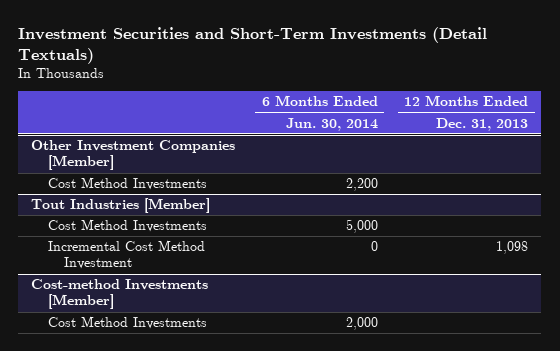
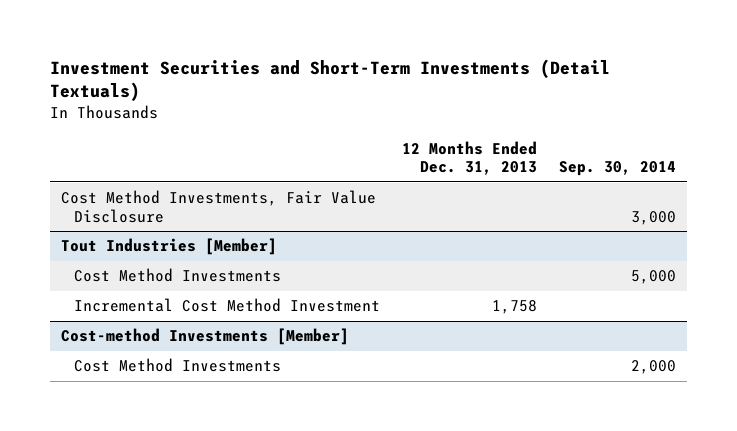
- | 6 Months Ended Jun. 30, 2014 | 12 Months Ended Dec. 31, 2013
+ | 12 Months Ended Dec. 31, 2013 | Sep. 30, 2014
- Other Investment Companies [Member]
- Cost Method Investments | 2,200 |
+ Cost Method Investments, Fair Value Disclosure | | 3,000
@ Tout Industries [Member]
- Incremental Cost Method Investment | 0 | 1,098
+ Incremental Cost Method Investment | 1,758 |

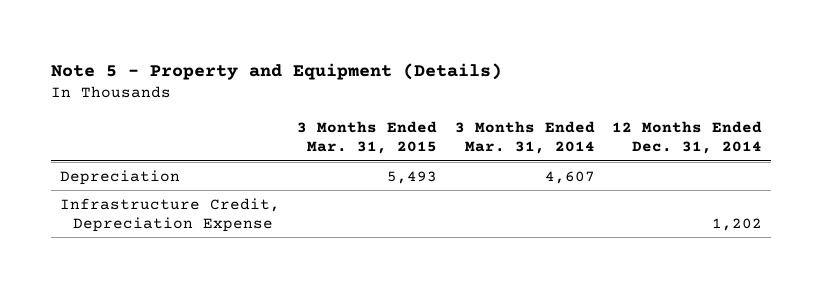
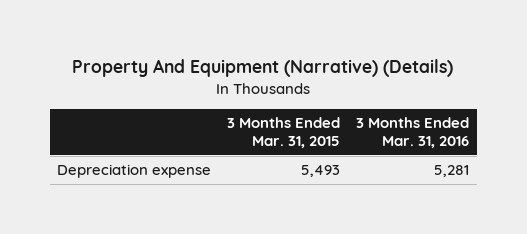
- Note 5 - Property and Equipment (Details)
+ Property And Equipment (Narrative) (Details)
- | 3 Months Ended Mar. 31, 2015 | 3 Months Ended Mar. 31, 2014 | 12 Months Ended Dec. 31, 2014
+ | 3 Months Ended Mar. 31, 2015 | 3 Months Ended Mar. 31, 2016
- Depreciation | 5,493 | 4,607 |
- Infrastructure Credit, Depreciation Expense | | | 1,202
+ Depreciation expense | 5,493 | 5,281

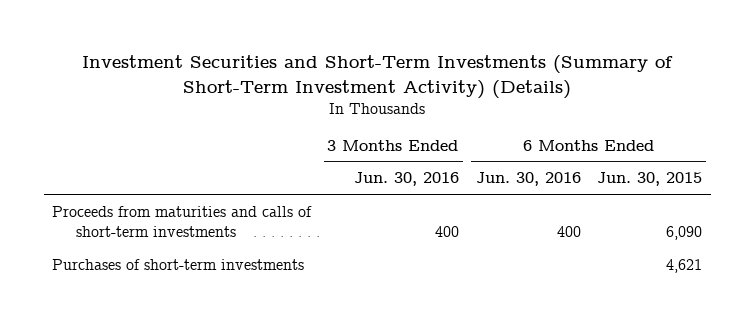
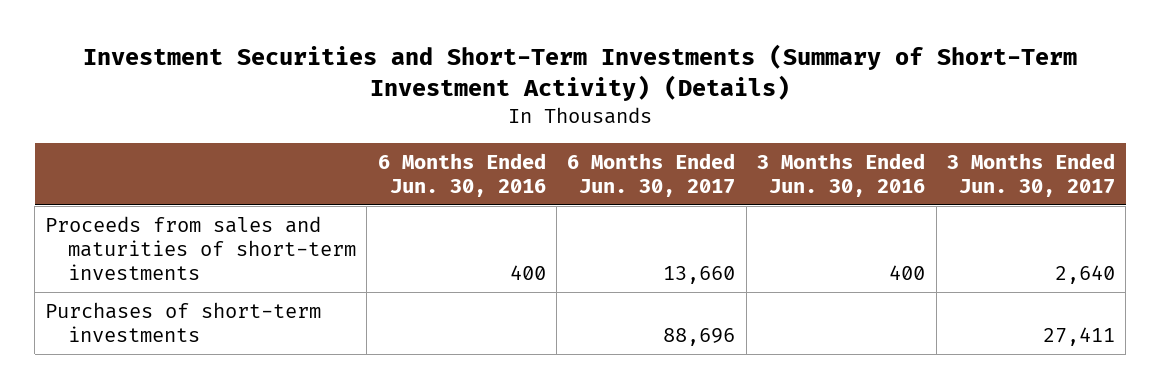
- | 3 Months Ended Jun. 30, 2016 | 6 Months Ended Jun. 30, 2016 | 6 Months Ended Jun. 30, 2015
+ | 6 Months Ended Jun. 30, 2016 | 6 Months Ended Jun. 30, 2017 | 3 Months Ended Jun. 30, 2016 | 3 Months Ended Jun. 30, 2017
- Proceeds from maturities and calls of short-term investments | 400 | 400 | 6,090
+ Proceeds from sales and maturities of short-term investments | 400 | 13,660 | 400 | 2,640

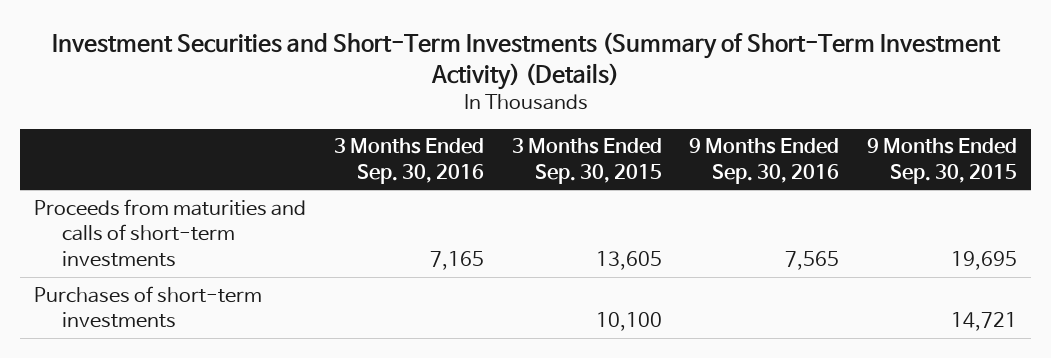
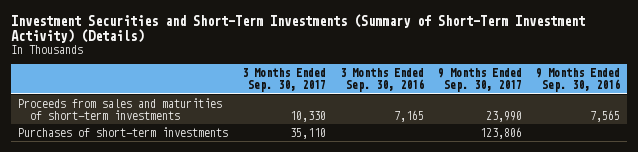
- | 3 Months Ended Sep. 30, 2016 | 3 Months Ended Sep. 30, 2015 | 9 Months Ended Sep. 30, 2016 | 9 Months Ended Sep. 30, 2015
+ | 3 Months Ended Sep. 30, 2017 | 3 Months Ended Sep. 30, 2016 | 9 Months Ended Sep. 30, 2017 | 9 Months Ended Sep. 30, 2016
- Proceeds from maturities and calls of short-term investments | 7,165 | 13,605 | 7,565 | 19,695
+ Proceeds from sales and maturities of short-term investments | 10,330 | 7,165 | 23,990 | 7,565

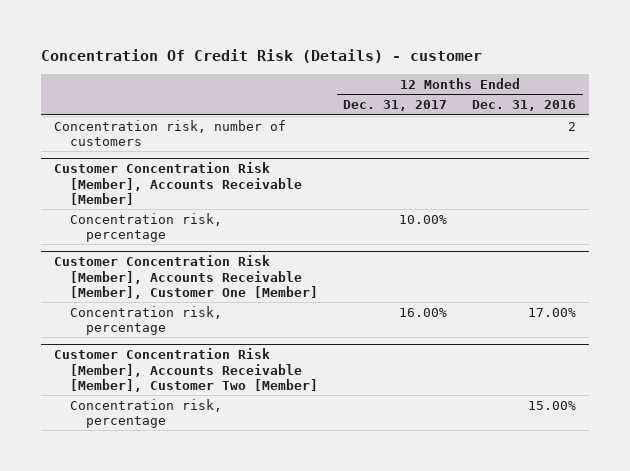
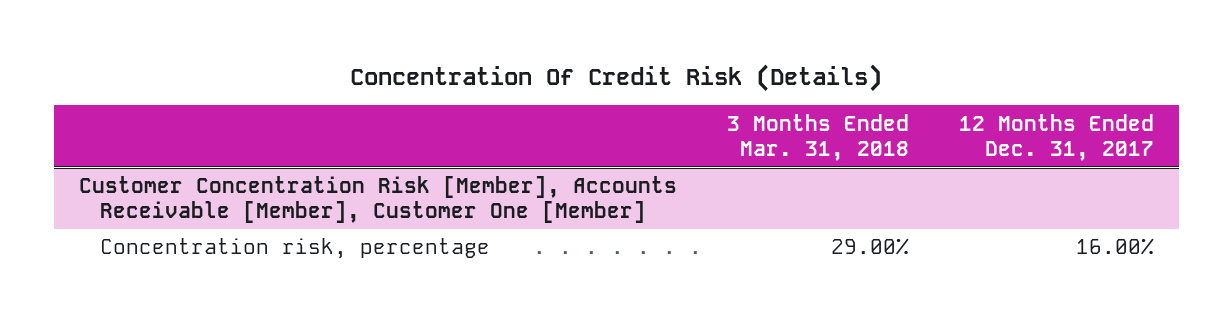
- Concentration Of Credit Risk (Details) - customer
+ Concentration Of Credit Risk (Details)
- | 12 Months Ended Dec. 31, 2017 | 12 Months Ended Dec. 31, 2016
+ | 3 Months Ended Mar. 31, 2018 | 12 Months Ended Dec. 31, 2017
- Concentration risk, number of customers | | 2
- Customer Concentration Risk [Member], Accounts Receivable [Member]
- Concentration risk, percentage | 10.00% |
- Customer Concentration Risk [Member], Accounts Receivable [Member], Customer Two [Member]
- Concentration risk, percentage | | 15.00%

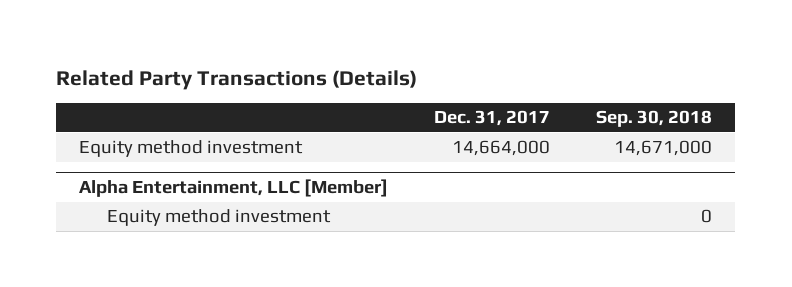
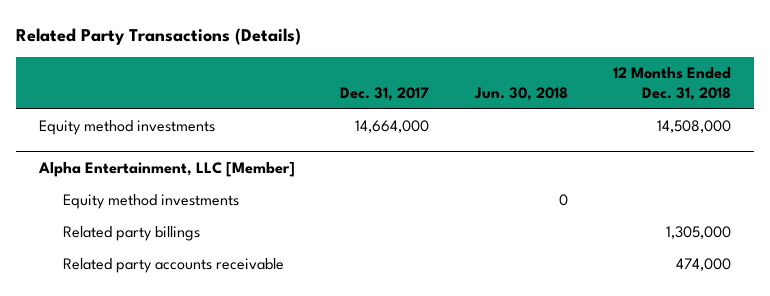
- | Dec. 31, 2017 | Sep. 30, 2018
+ | Dec. 31, 2017 | Jun. 30, 2018 | 12 Months Ended Dec. 31, 2018
- Equity method investment | 14,664,000 | 14,671,000
+ Equity method investments | 14,664,000 | | 14,508,000
@ Alpha Entertainment, LLC [Member]
- Equity method investment | | 0
+ Equity method investments | | 0 |
+ Related party billings | | | 1,305,000
+ Related party accounts receivable | | | 474,000

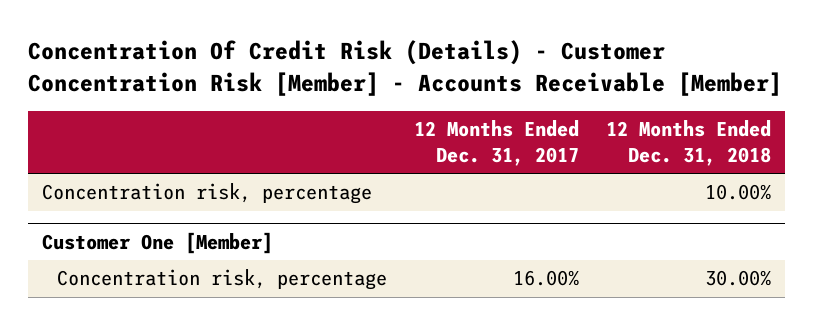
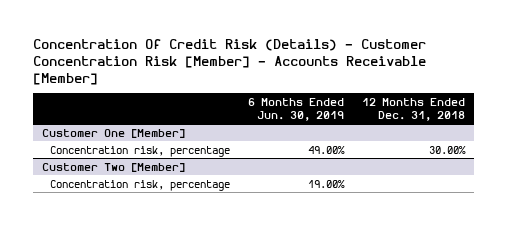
- | 12 Months Ended Dec. 31, 2017 | 12 Months Ended Dec. 31, 2018
+ | 6 Months Ended Jun. 30, 2019 | 12 Months Ended Dec. 31, 2018
- Concentration risk, percentage | | 10.00%
+ Customer Two [Member]
+ Concentration risk, percentage | 19.00% |

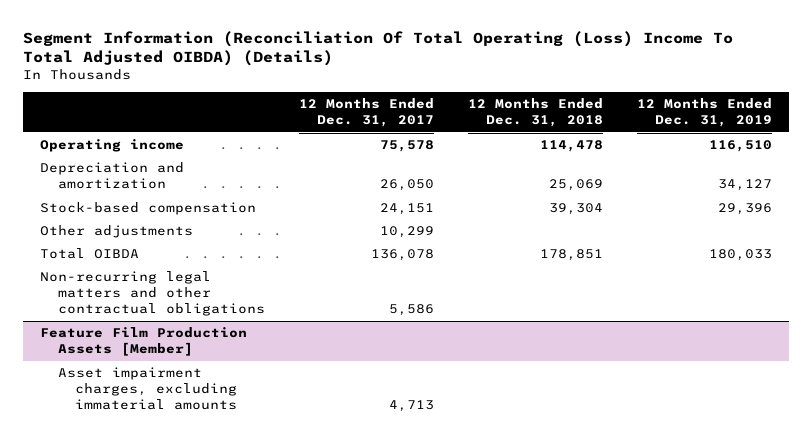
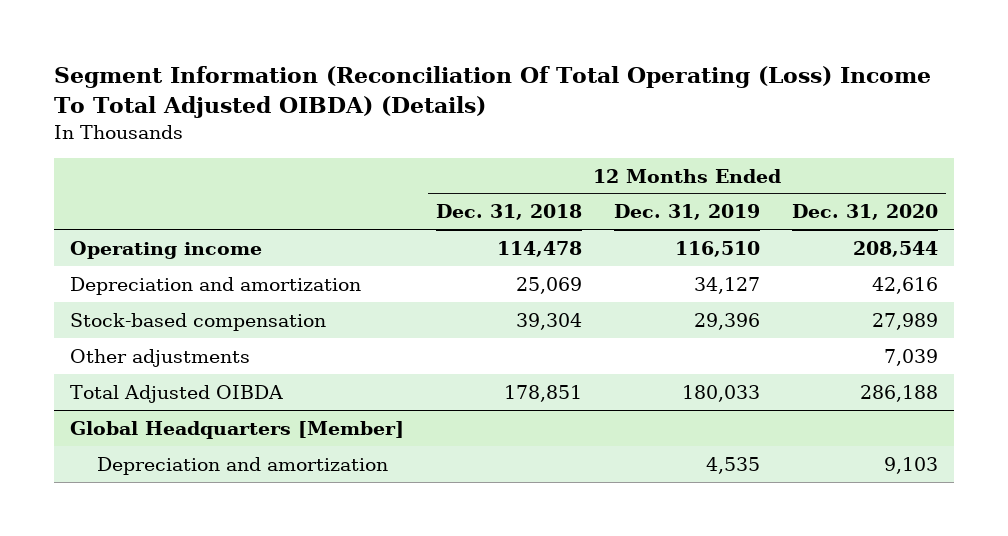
- | 12 Months Ended Dec. 31, 2017 | 12 Months Ended Dec. 31, 2018 | 12 Months Ended Dec. 31, 2019
+ | 12 Months Ended Dec. 31, 2018 | 12 Months Ended Dec. 31, 2019 | 12 Months Ended Dec. 31, 2020
- Total OIBDA | 136,078 | 178,851 | 180,033
- Non-recurring legal matters and other contractual obligations | 5,586 | |
- Feature Film Production Assets [Member]
- Asset impairment charges, excluding immaterial amounts | 4,713 | |
+ Total Adjusted OIBDA | 178,851 | 180,033 | 286,188
+ Global Headquarters [Member]
+ Depreciation and amortization | | 4,535 | 9,103

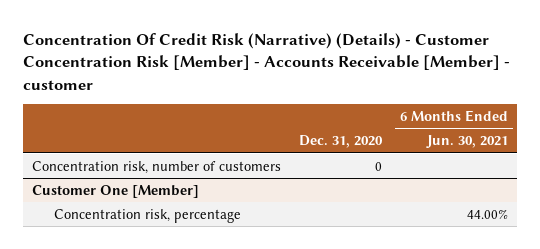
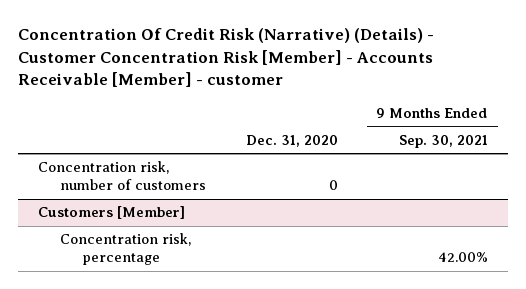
- | Dec. 31, 2020 | 6 Months Ended Jun. 30, 2021
+ | Dec. 31, 2020 | 9 Months Ended Sep. 30, 2021
- Customer One [Member]
+ Customers [Member]

